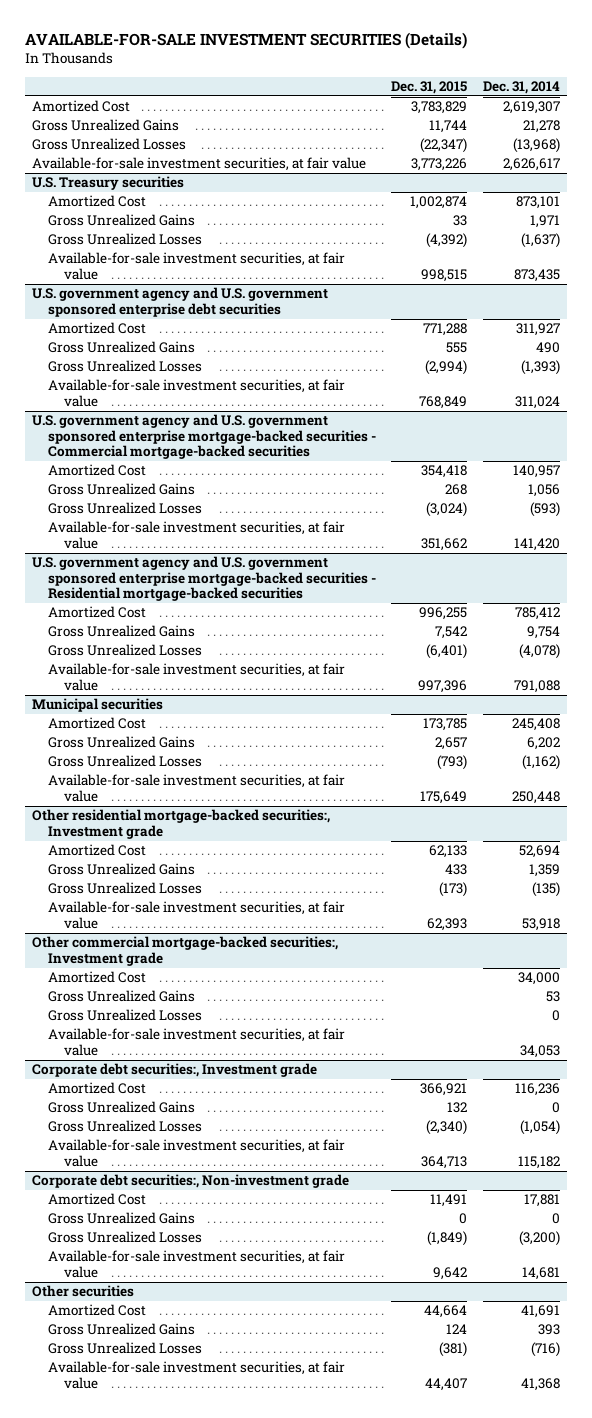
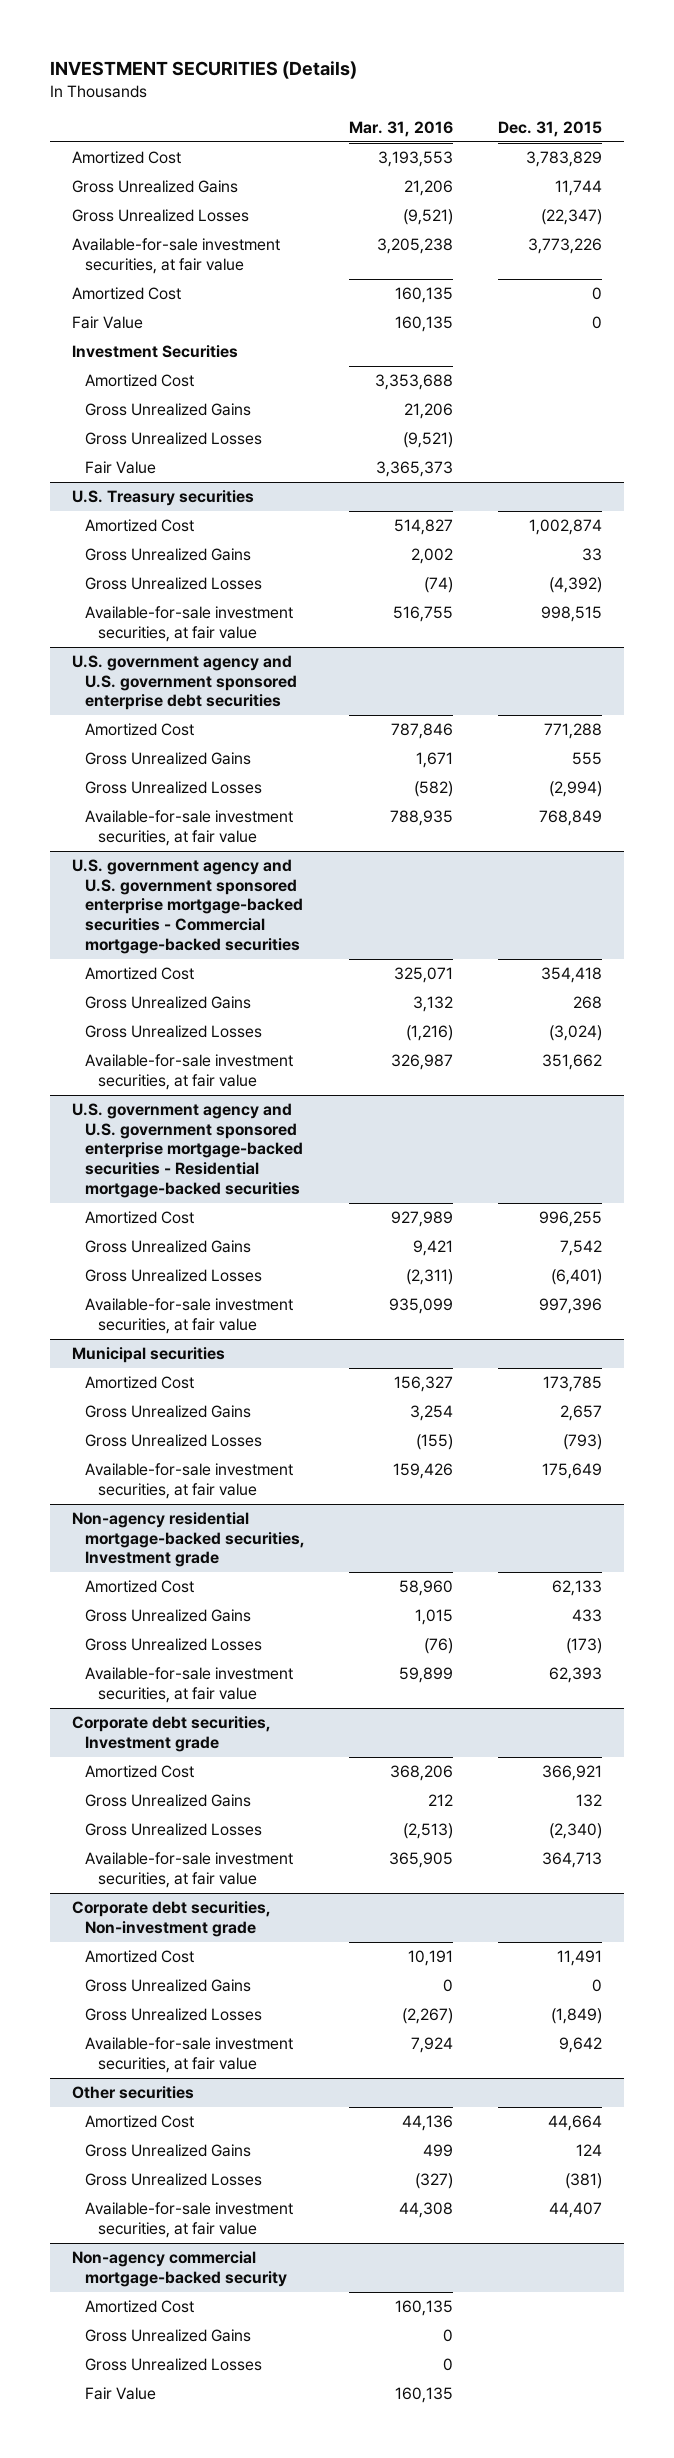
- AVAILABLE-FOR-SALE INVESTMENT SECURITIES (Details)
+ INVESTMENT SECURITIES (Details)
- | Dec. 31, 2015 | Dec. 31, 2014
+ | Mar. 31, 2016 | Dec. 31, 2015
+ Amortized Cost | 160,135 | 0
+ Fair Value | 160,135 | 0
+ Investment Securities
+ Amortized Cost | 3,353,688 |
+ Gross Unrealized Gains | 21,206 |
+ Gross Unrealized Losses | (9,521) |
+ Fair Value | 3,365,373 |
- Other residential mortgage-backed securities:, Investment grade
+ Non-agency residential mortgage-backed securities, Investment grade
- Other commercial mortgage-backed securities:, Investment grade
- Amortized Cost | | 34,000
- Gross Unrealized Gains | | 53
- Gross Unrealized Losses | | 0
- Available-for-sale investment securities, at fair value | | 34,053
- Corporate debt securities:, Investment grade
+ Corporate debt securities, Investment grade
- Corporate debt securities:, Non-investment grade
+ Corporate debt securities, Non-investment grade
+ Non-agency commercial mortgage-backed security
+ Amortized Cost | 160,135 |
+ Gross Unrealized Gains | 0 |
+ Gross Unrealized Losses | 0 |
+ Fair Value | 160,135 |

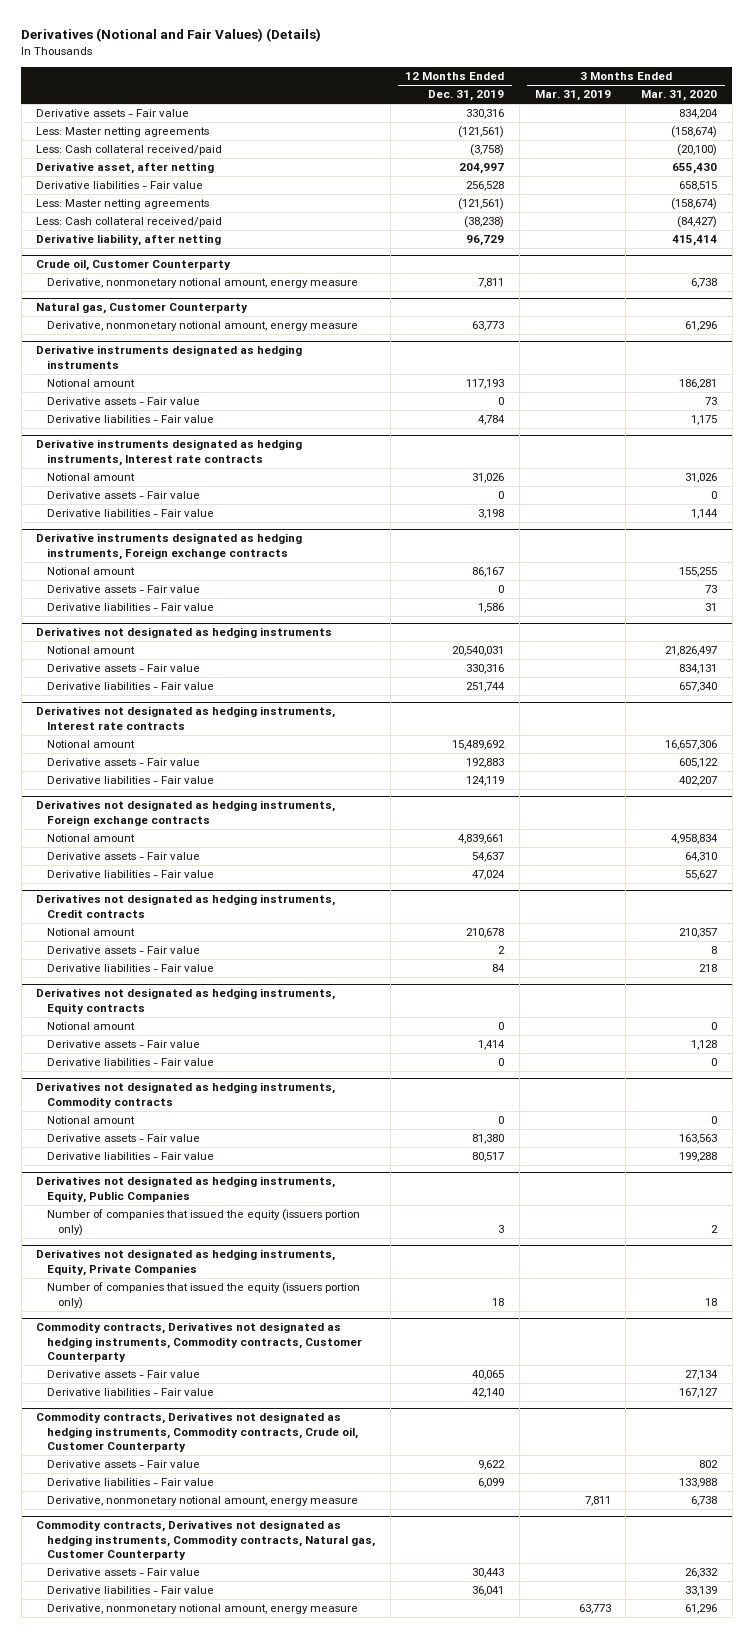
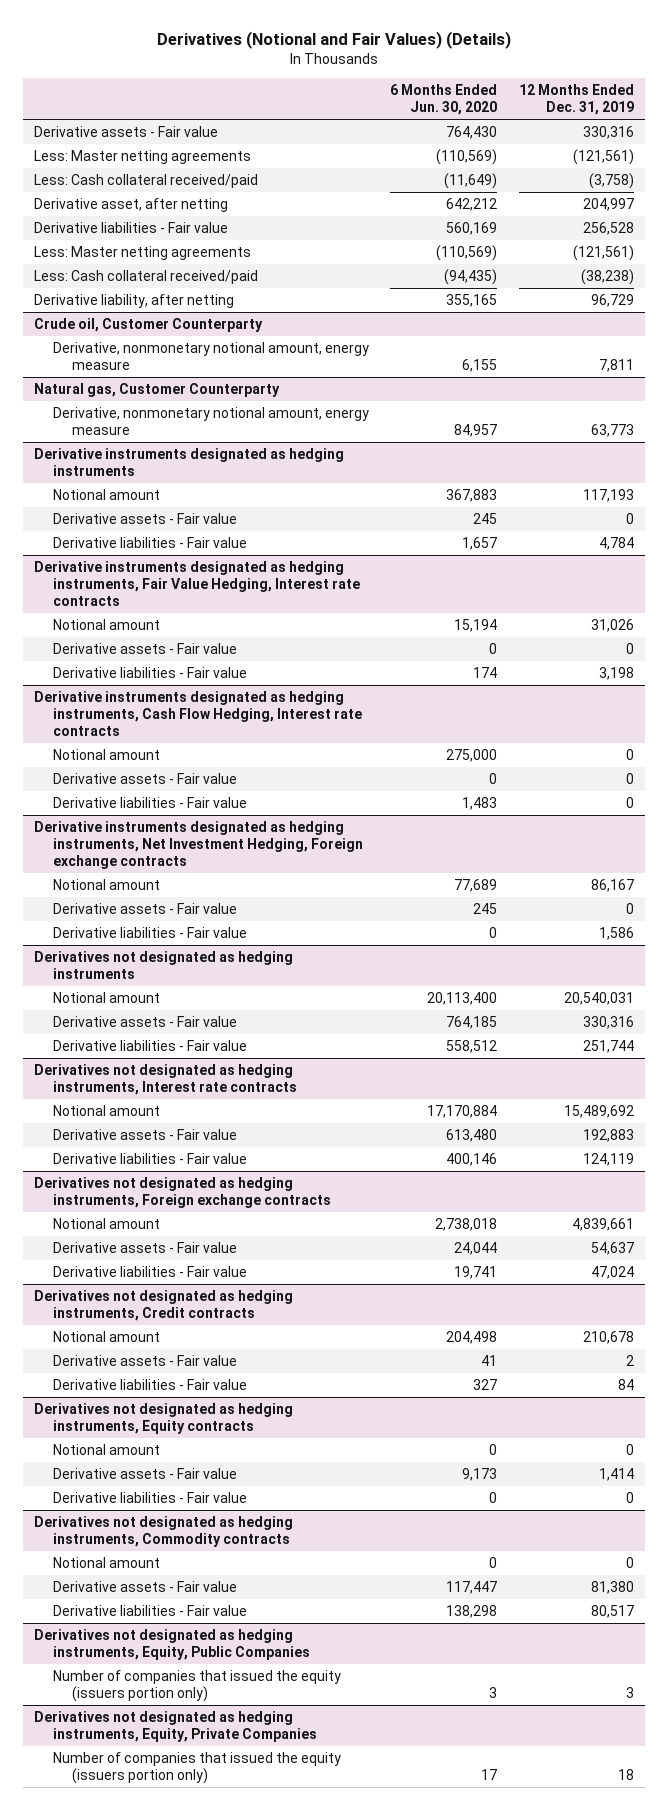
- | 12 Months Ended Dec. 31, 2019 | 3 Months Ended Mar. 31, 2019 | 3 Months Ended Mar. 31, 2020
+ | 6 Months Ended Jun. 30, 2020 | 12 Months Ended Dec. 31, 2019
- Derivative instruments designated as hedging instruments, Interest rate contracts
+ Derivative instruments designated as hedging instruments, Fair Value Hedging, Interest rate contracts
- Derivative instruments designated as hedging instruments, Foreign exchange contracts
+ Derivative instruments designated as hedging instruments, Cash Flow Hedging, Interest rate contracts
+ Notional amount | 275,000 | 0
+ Derivative assets - Fair value | 0 | 0
+ Derivative liabilities - Fair value | 1,483 | 0
+ Derivative instruments designated as hedging instruments, Net Investment Hedging, Foreign exchange contracts
- Commodity contracts, Derivatives not designated as hedging instruments, Commodity contracts, Customer Counterparty
- Derivative assets - Fair value | 40,065 | | 27,134
- Derivative liabilities - Fair value | 42,140 | | 167,127
- Commodity contracts, Derivatives not designated as hedging instruments, Commodity contracts, Crude oil, Customer Counterparty
- Derivative assets - Fair value | 9,622 | | 802
- Derivative liabilities - Fair value | 6,099 | | 133,988
- Derivative, nonmonetary notional amount, energy measure | | 7,811 | 6,738
- Commodity contracts, Derivatives not designated as hedging instruments, Commodity contracts, Natural gas, Customer Counterparty
- Derivative assets - Fair value | 30,443 | | 26,332
- Derivative liabilities - Fair value | 36,041 | | 33,139
- Derivative, nonmonetary notional amount, energy measure | | 63,773 | 61,296

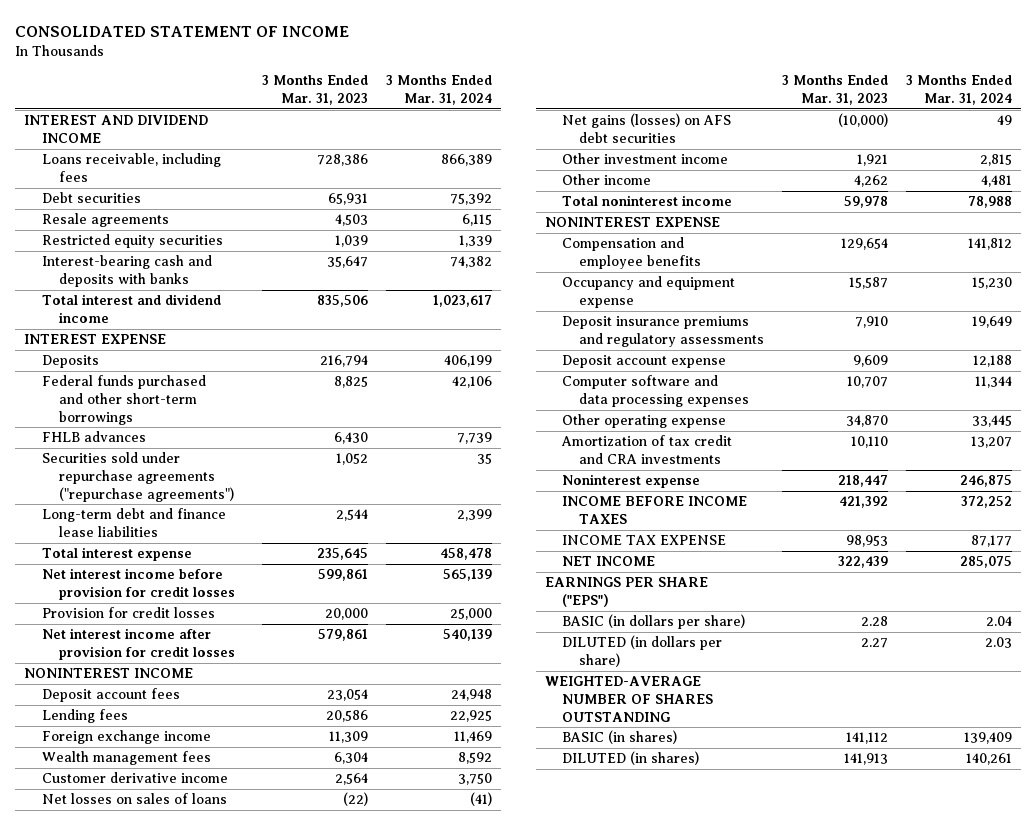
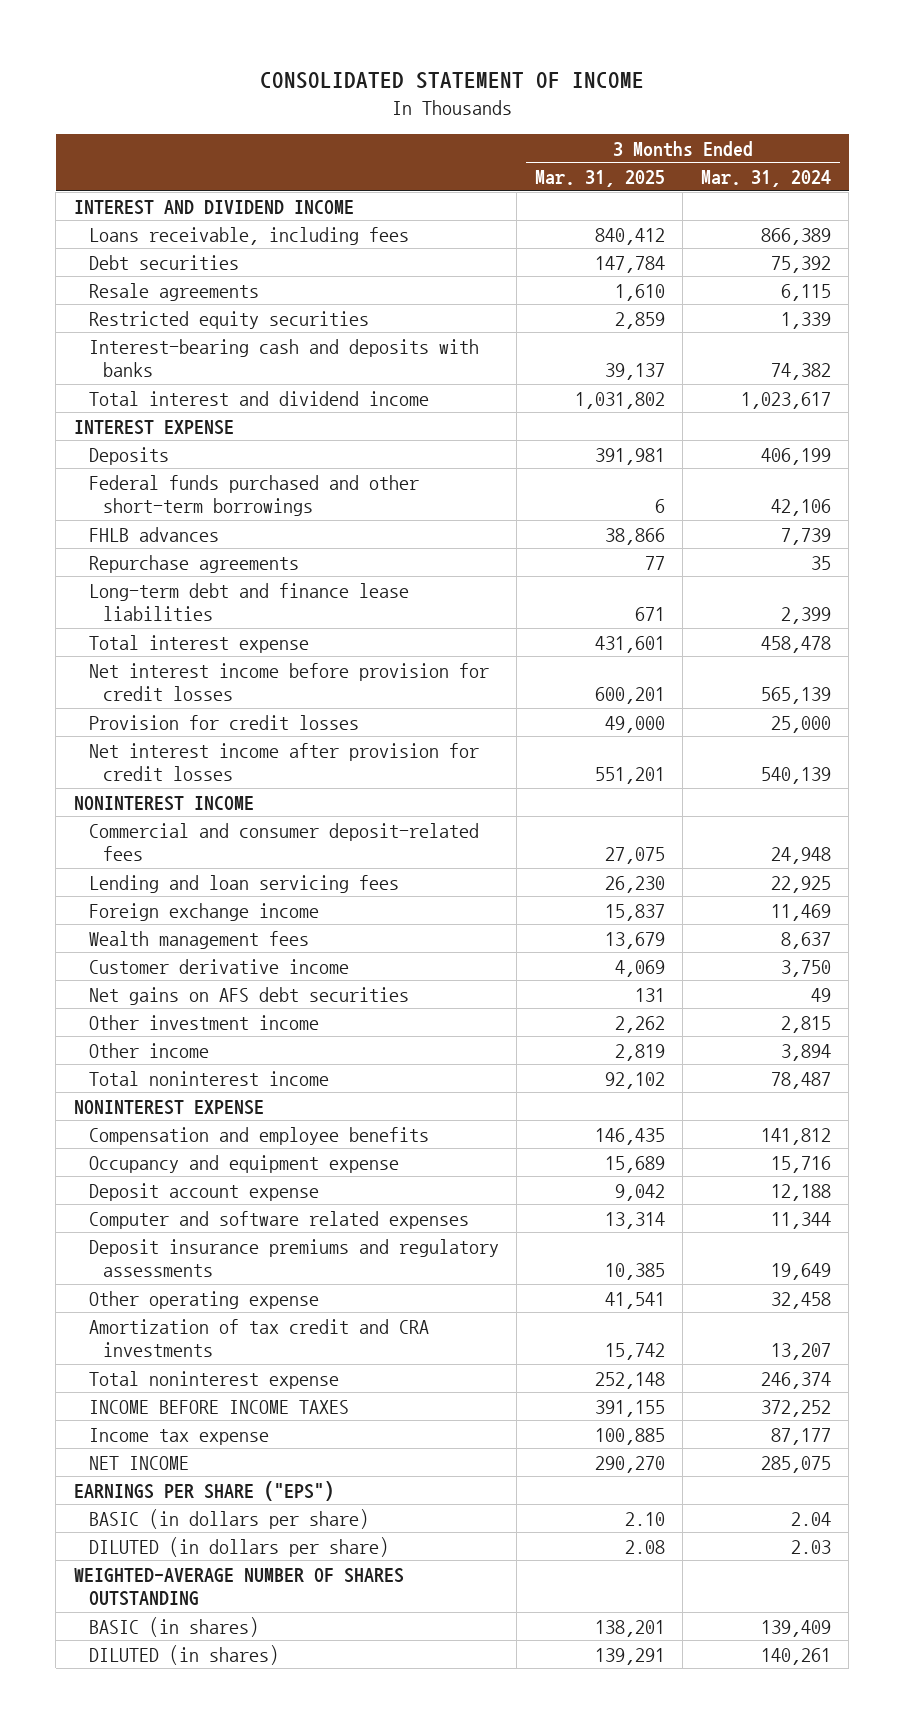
- | 3 Months Ended Mar. 31, 2023 | 3 Months Ended Mar. 31, 2024
+ | 3 Months Ended Mar. 31, 2025 | 3 Months Ended Mar. 31, 2024
- Securities sold under repurchase agreements ("repurchase agreements") | 1,052 | 35
+ Repurchase agreements | 77 | 35
- Deposit account fees | 23,054 | 24,948
- Lending fees | 20,586 | 22,925
+ Commercial and consumer deposit-related fees | 27,075 | 24,948
+ Lending and loan servicing fees | 26,230 | 22,925
- Wealth management fees | 6,304 | 8,592
+ Wealth management fees | 13,679 | 8,637
- Net losses on sales of loans | (22) | (41)
- Net gains (losses) on AFS debt securities | (10,000) | 49
+ Net gains on AFS debt securities | 131 | 49
- Other income | 4,262 | 4,481
- Total noninterest income | 59,978 | 78,988
+ Other income | 2,819 | 3,894
+ Total noninterest income | 92,102 | 78,487
- Occupancy and equipment expense | 15,587 | 15,230
+ Occupancy and equipment expense | 15,689 | 15,716
- Computer software and data processing expenses | 10,707 | 11,344
- Other operating expense | 34,870 | 33,445
+ Computer and software related expenses | 13,314 | 11,344
moved down: Deposit insurance premiums and regulatory assessments | 10,385 | 19,649
+ Other operating expense | 41,541 | 32,458
- Noninterest expense | 218,447 | 246,875
+ Total noninterest expense | 252,148 | 246,374
- INCOME TAX EXPENSE | 98,953 | 87,177
+ Income tax expense | 100,885 | 87,177

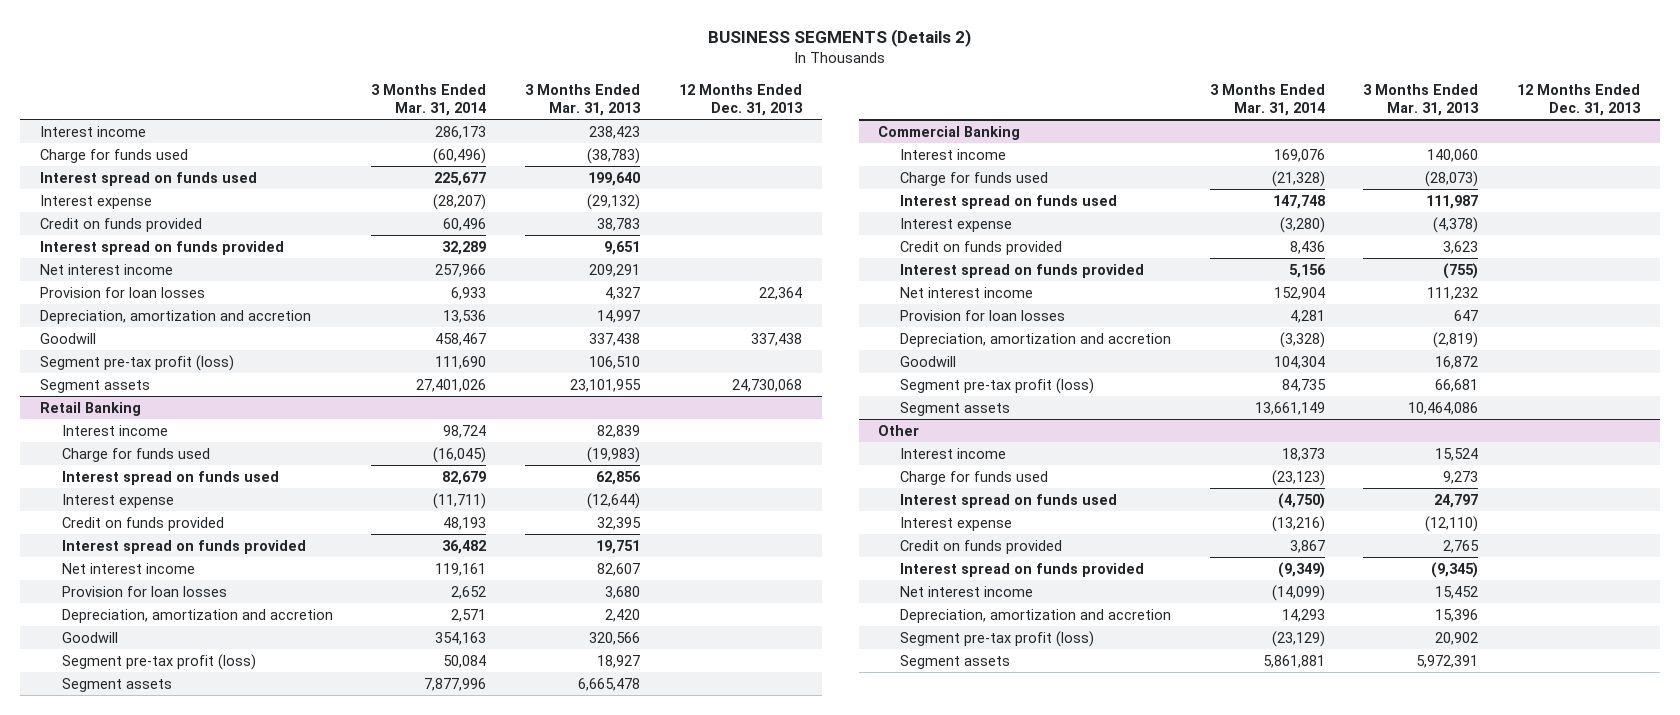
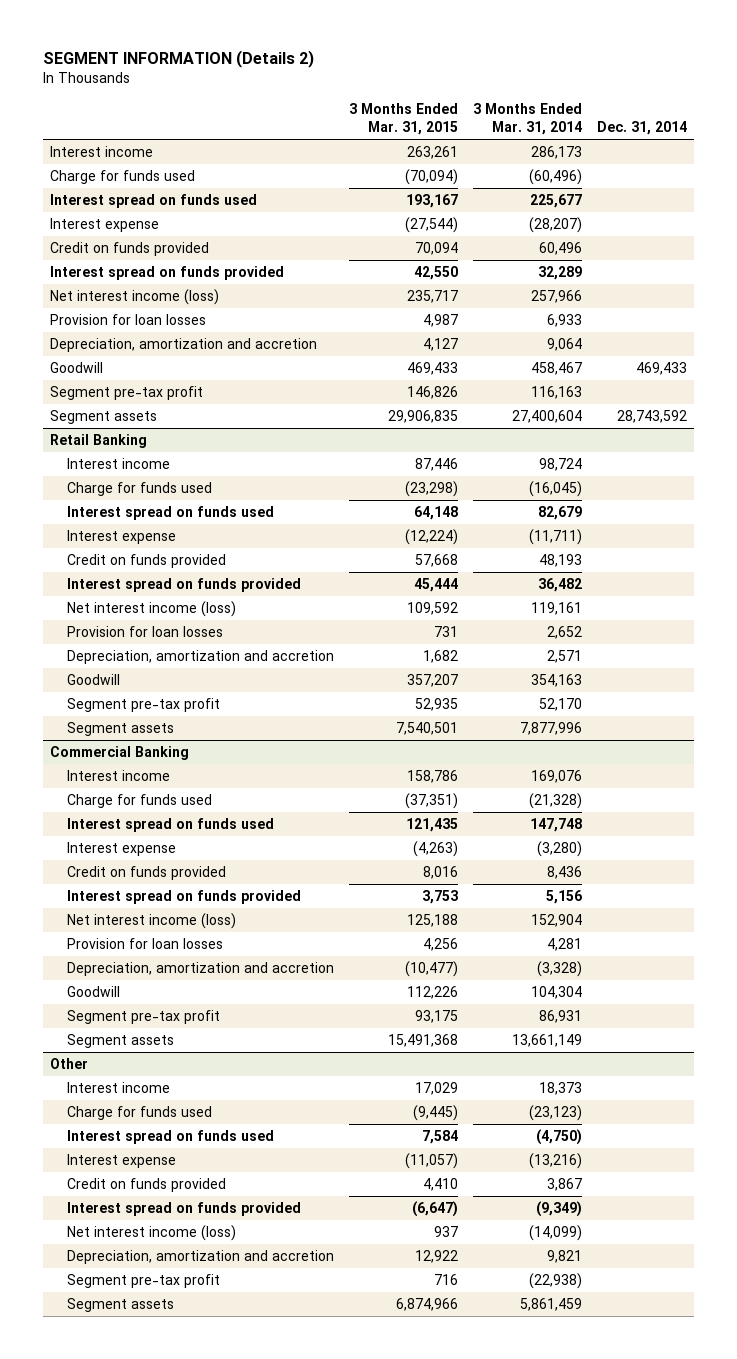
- BUSINESS SEGMENTS (Details 2)
+ SEGMENT INFORMATION (Details 2)
- | 3 Months Ended Mar. 31, 2014 | 3 Months Ended Mar. 31, 2013 | 12 Months Ended Dec. 31, 2013
+ | 3 Months Ended Mar. 31, 2015 | 3 Months Ended Mar. 31, 2014 | Dec. 31, 2014
- Net interest income | 257,966 | 209,291 |
+ Net interest income (loss) | 235,717 | 257,966 |
- Depreciation, amortization and accretion | 13,536 | 14,997 |
+ Depreciation, amortization and accretion | 4,127 | 9,064 |
- Segment pre-tax profit (loss) | 111,690 | 106,510 |
- Segment assets | 27,401,026 | 23,101,955 | 24,730,068
+ Segment pre-tax profit | 146,826 | 116,163 |
+ Segment assets | 29,906,835 | 27,400,604 | 28,743,592
@ Retail Banking
- Net interest income | 119,161 | 82,607 |
+ Net interest income (loss) | 109,592 | 119,161 |
- Segment pre-tax profit (loss) | 50,084 | 18,927 |
+ Segment pre-tax profit | 52,935 | 52,170 |
@ Commercial Banking
- Net interest income | 152,904 | 111,232 |
+ Net interest income (loss) | 125,188 | 152,904 |
- Segment pre-tax profit (loss) | 84,735 | 66,681 |
+ Segment pre-tax profit | 93,175 | 86,931 |
@ Other
- Net interest income | (14,099) | 15,452 |
- Depreciation, amortization and accretion | 14,293 | 15,396 |
- Segment pre-tax profit (loss) | (23,129) | 20,902 |
- Segment assets | 5,861,881 | 5,972,391 |
+ Net interest income (loss) | 937 | (14,099) |
+ Depreciation, amortization and accretion | 12,922 | 9,821 |
+ Segment pre-tax profit | 716 | (22,938) |
+ Segment assets | 6,874,966 | 5,861,459 |

